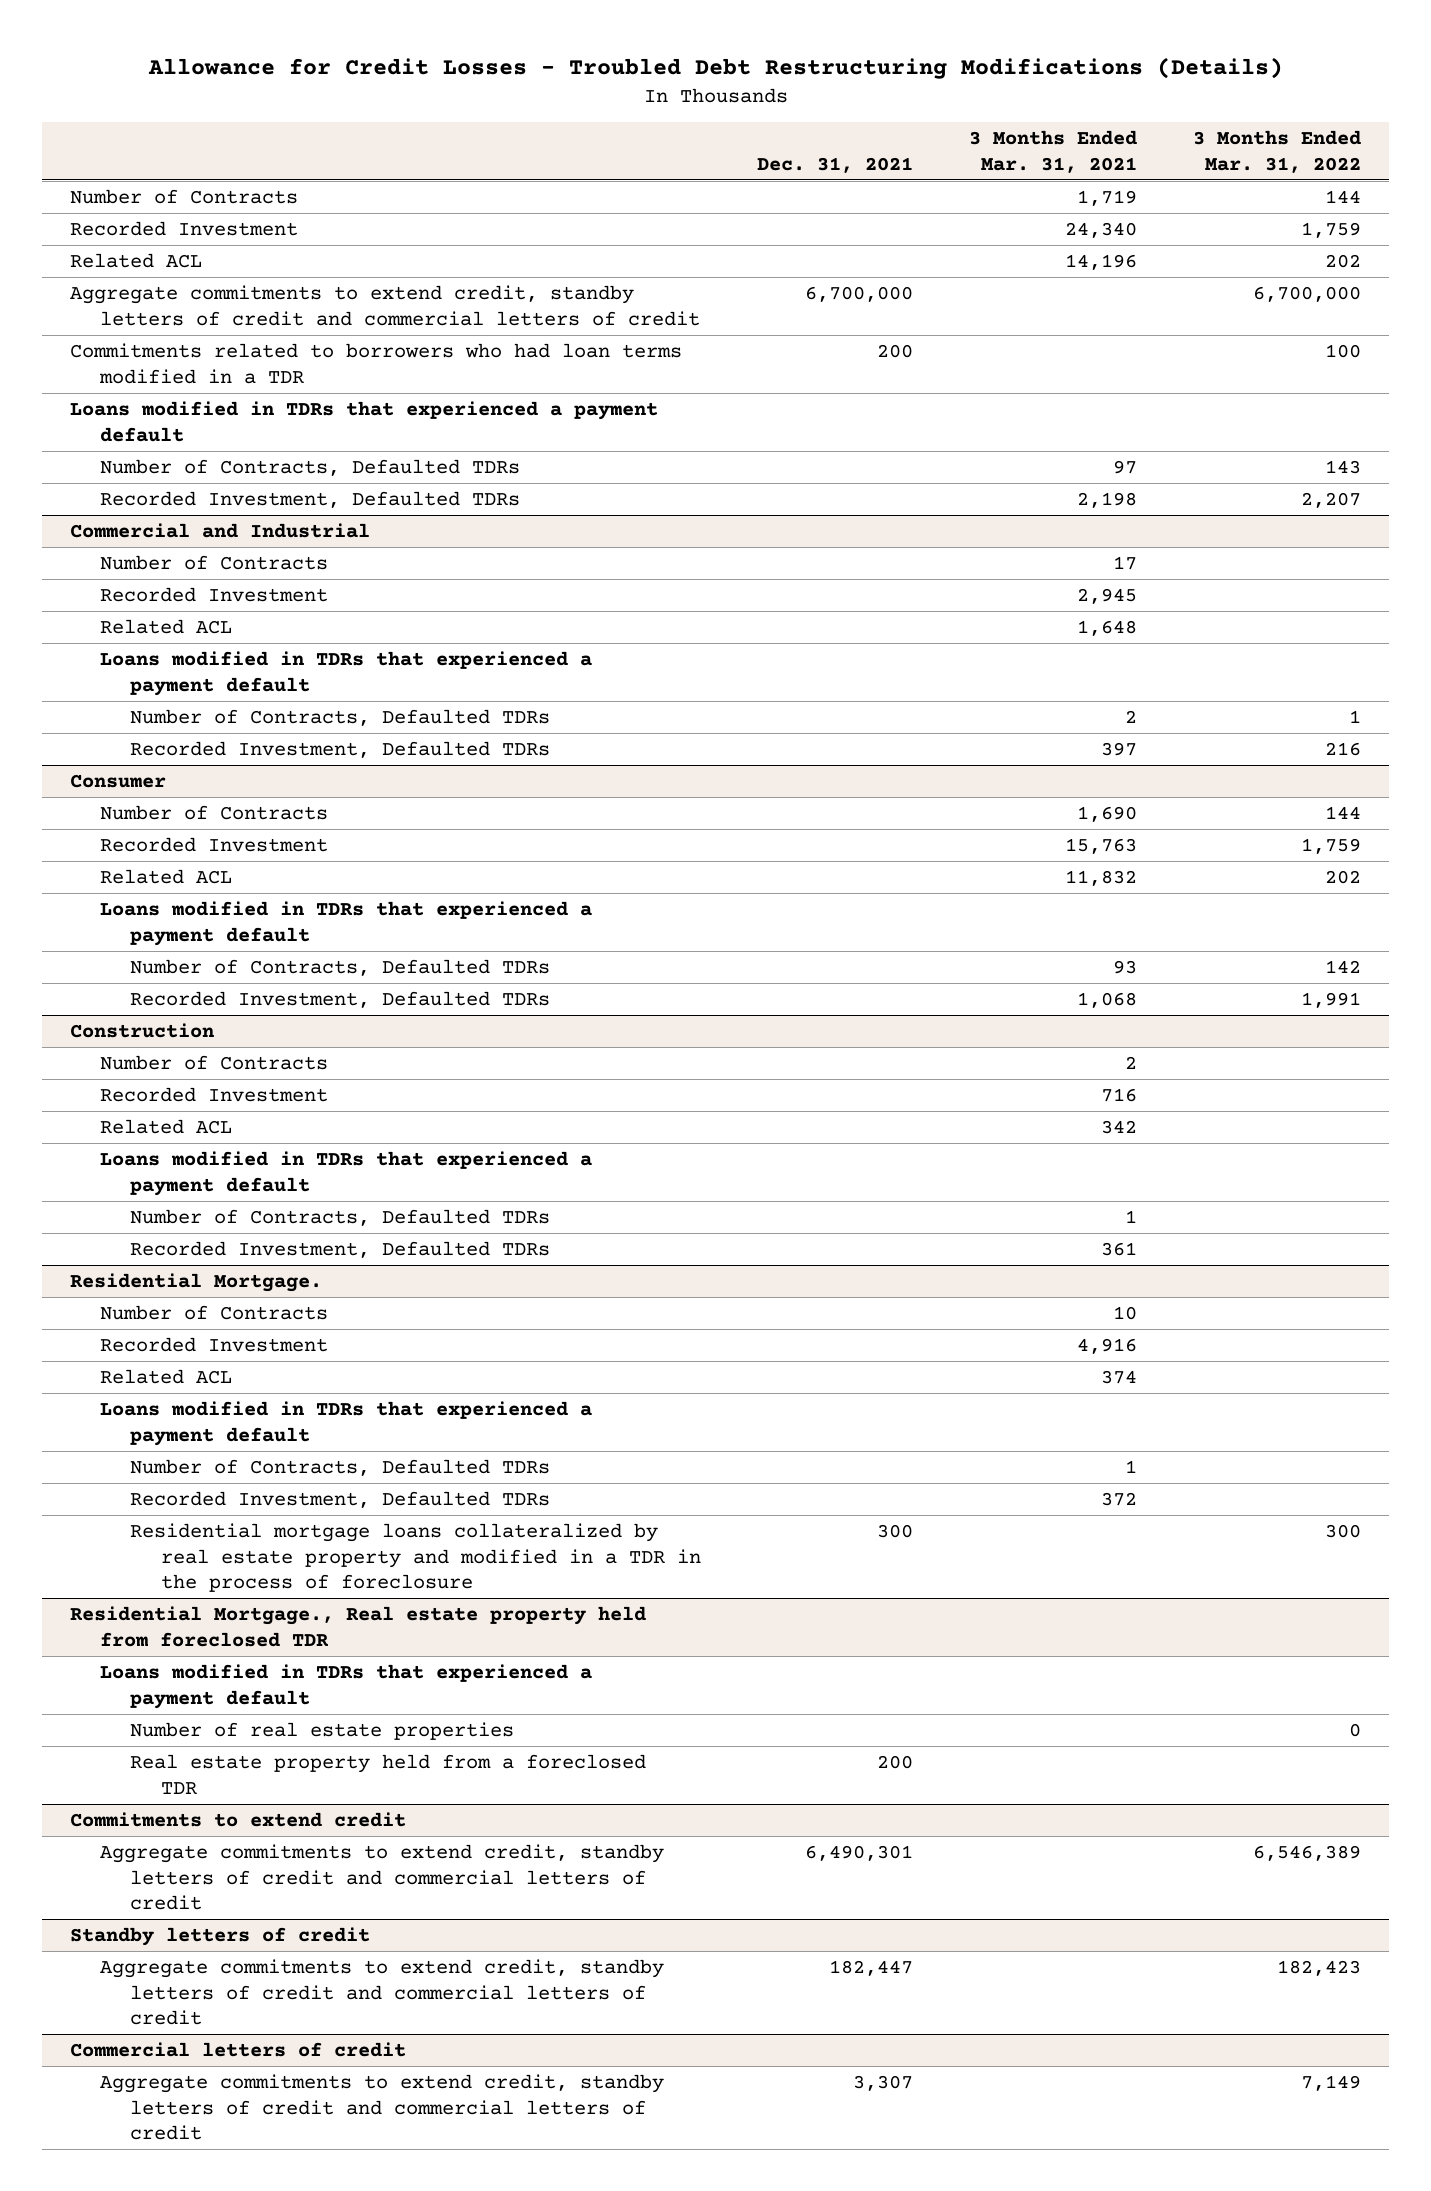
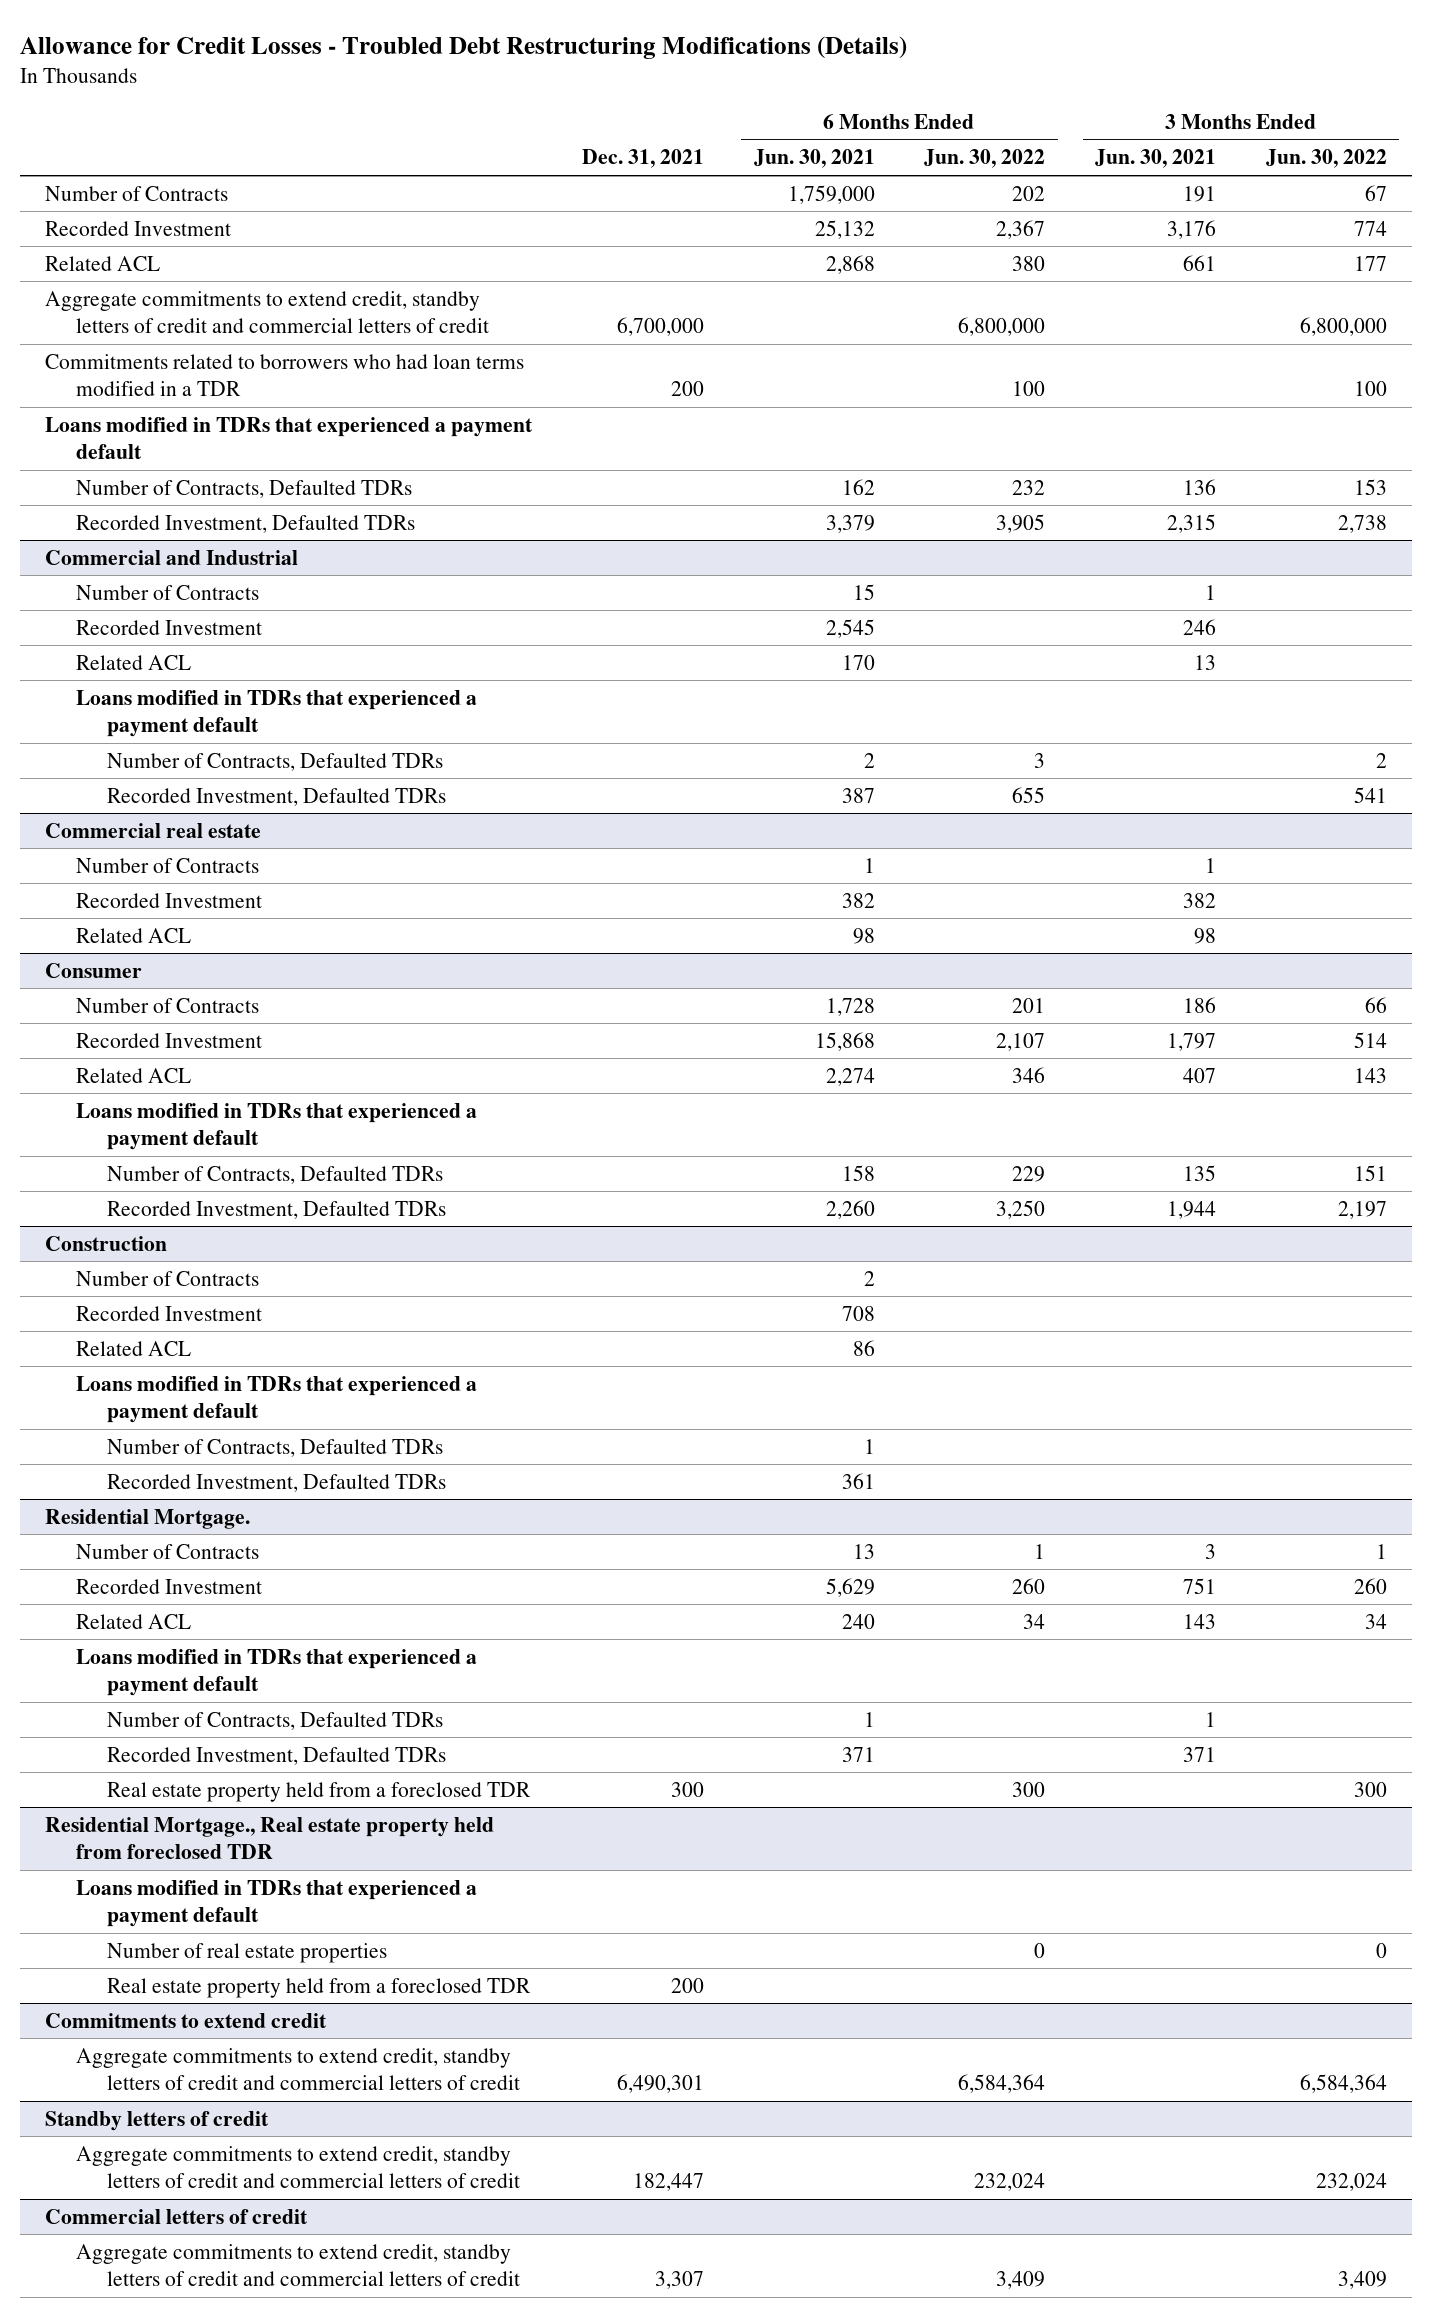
- | Dec. 31, 2021 | 3 Months Ended Mar. 31, 2021 | 3 Months Ended Mar. 31, 2022
+ | Dec. 31, 2021 | 6 Months Ended Jun. 30, 2021 | 6 Months Ended Jun. 30, 2022 | 3 Months Ended Jun. 30, 2021 | 3 Months Ended Jun. 30, 2022
+ Commercial real estate
+ Number of Contracts | | 1 | | 1 |
+ Recorded Investment | | 382 | | 382 |
+ Related ACL | | 98 | | 98 |
@ Residential Mortgage.
- Residential mortgage loans collateralized by real estate property and modified in a TDR in the process of foreclosure | 300 | | 300
+ Real estate property held from a foreclosed TDR | 300 | | 300 | | 300

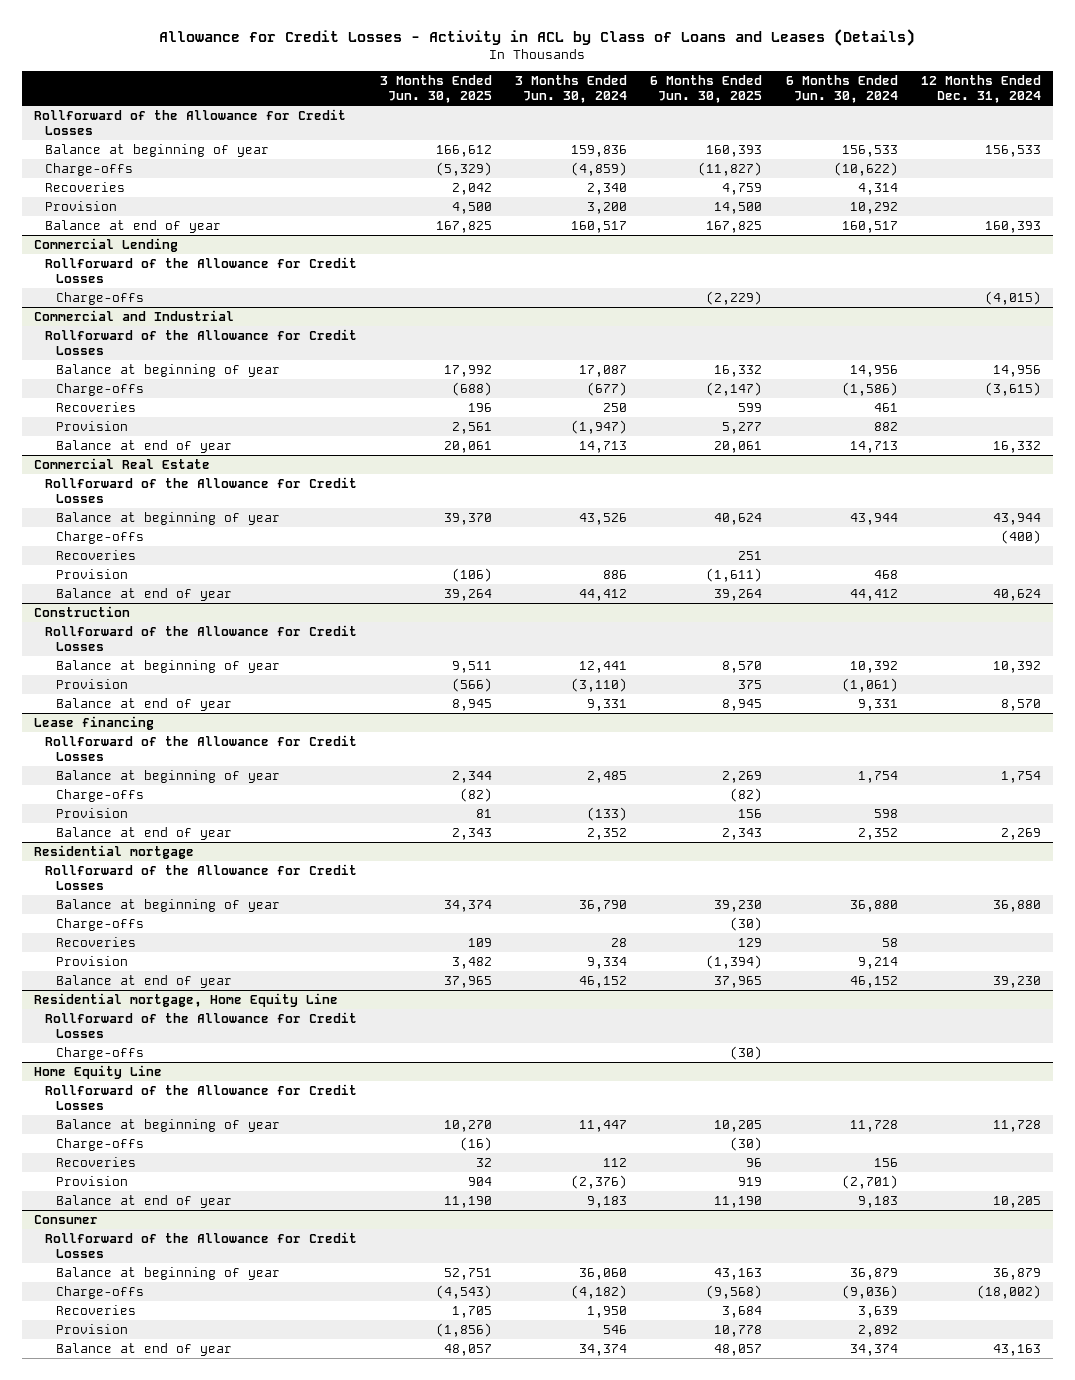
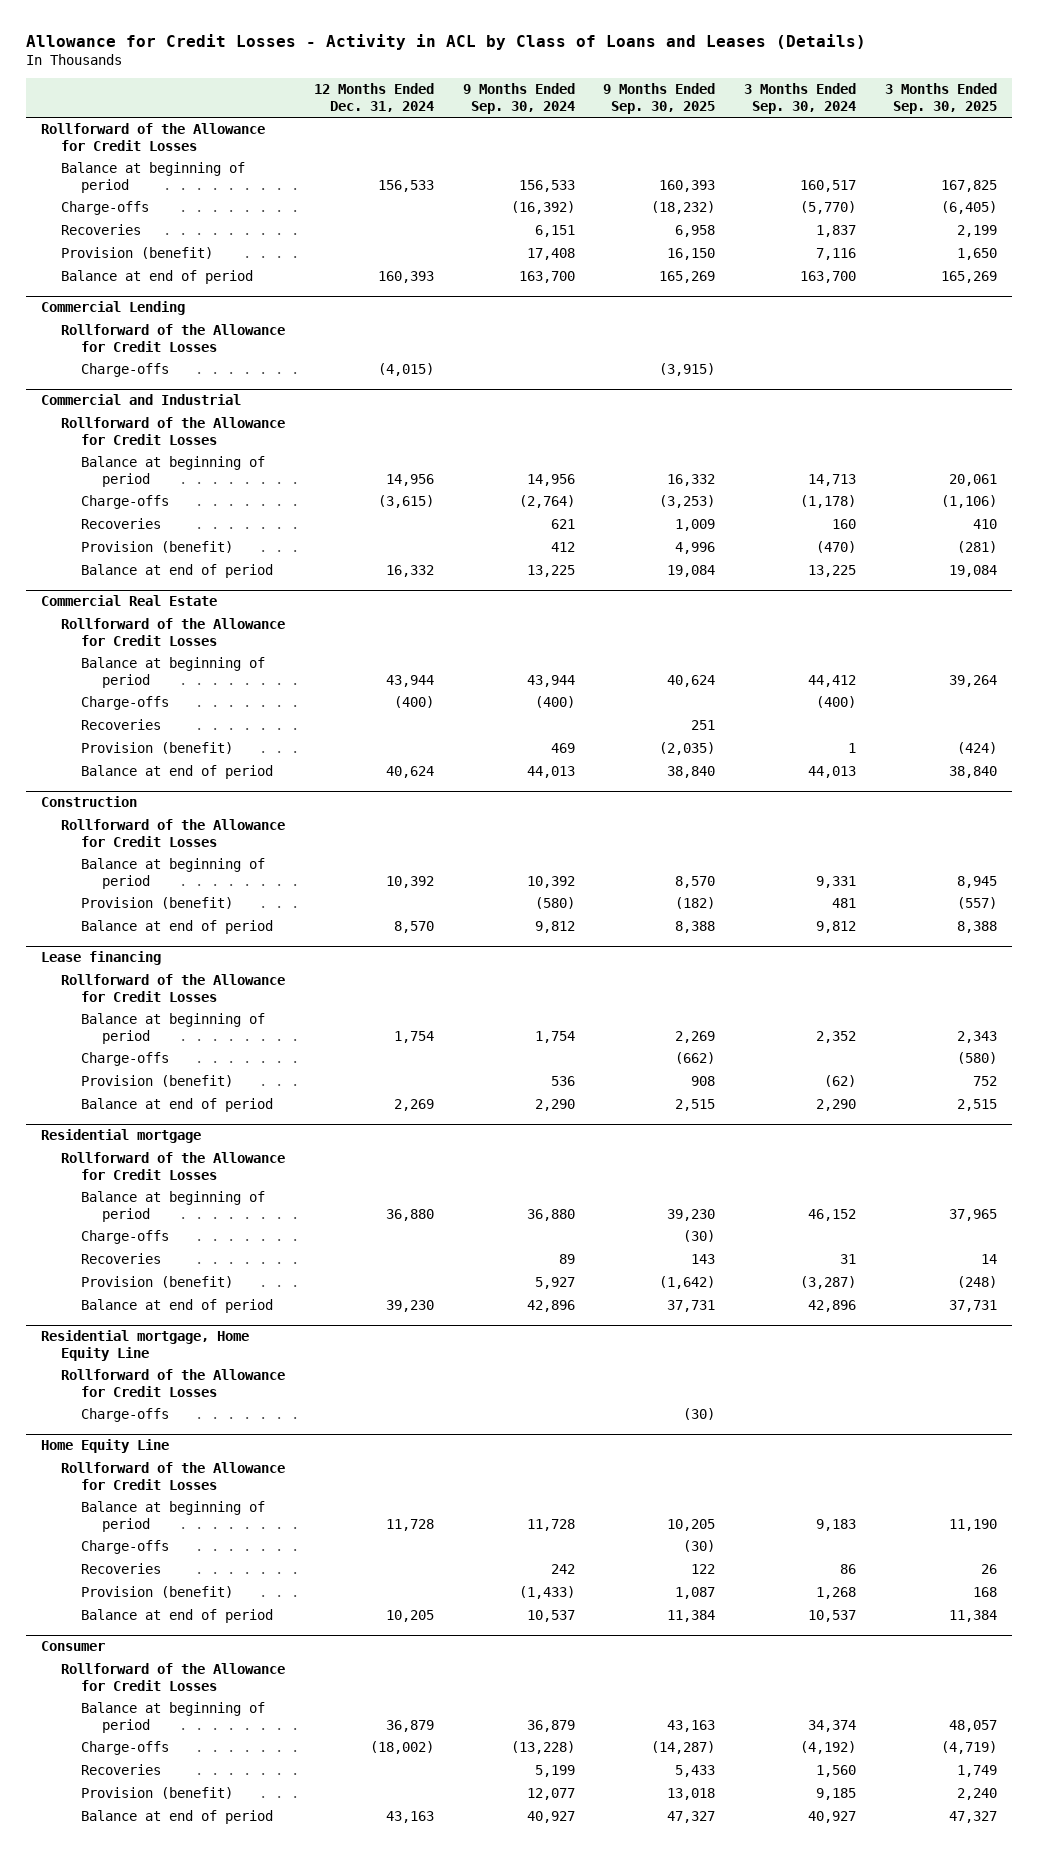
- | 3 Months Ended Jun. 30, 2025 | 3 Months Ended Jun. 30, 2024 | 6 Months Ended Jun. 30, 2025 | 6 Months Ended Jun. 30, 2024 | 12 Months Ended Dec. 31, 2024
+ | 12 Months Ended Dec. 31, 2024 | 9 Months Ended Sep. 30, 2024 | 9 Months Ended Sep. 30, 2025 | 3 Months Ended Sep. 30, 2024 | 3 Months Ended Sep. 30, 2025
- Balance at beginning of year | 166,612 | 159,836 | 160,393 | 156,533 | 156,533
+ Balance at beginning of period | 156,533 | 156,533 | 160,393 | 160,517 | 167,825
- Provision | 4,500 | 3,200 | 14,500 | 10,292 |
- Balance at end of year | 167,825 | 160,517 | 167,825 | 160,517 | 160,393
+ Provision (benefit) | | 17,408 | 16,150 | 7,116 | 1,650
+ Balance at end of period | 160,393 | 163,700 | 165,269 | 163,700 | 165,269
@ Commercial and Industrial
- Balance at beginning of year | 17,992 | 17,087 | 16,332 | 14,956 | 14,956
+ Balance at beginning of period | 14,956 | 14,956 | 16,332 | 14,713 | 20,061
- Provision | 2,561 | (1,947) | 5,277 | 882 |
- Balance at end of year | 20,061 | 14,713 | 20,061 | 14,713 | 16,332
+ Provision (benefit) | | 412 | 4,996 | (470) | (281)
+ Balance at end of period | 16,332 | 13,225 | 19,084 | 13,225 | 19,084
@ Commercial Real Estate
- Balance at beginning of year | 39,370 | 43,526 | 40,624 | 43,944 | 43,944
+ Balance at beginning of period | 43,944 | 43,944 | 40,624 | 44,412 | 39,264
- Provision | (106) | 886 | (1,611) | 468 |
- Balance at end of year | 39,264 | 44,412 | 39,264 | 44,412 | 40,624
+ Provision (benefit) | | 469 | (2,035) | 1 | (424)
+ Balance at end of period | 40,624 | 44,013 | 38,840 | 44,013 | 38,840
@ Construction
- Balance at beginning of year | 9,511 | 12,441 | 8,570 | 10,392 | 10,392
- Provision | (566) | (3,110) | 375 | (1,061) |
- Balance at end of year | 8,945 | 9,331 | 8,945 | 9,331 | 8,570
+ Balance at beginning of period | 10,392 | 10,392 | 8,570 | 9,331 | 8,945
+ Provision (benefit) | | (580) | (182) | 481 | (557)
+ Balance at end of period | 8,570 | 9,812 | 8,388 | 9,812 | 8,388
@ Lease financing
- Balance at beginning of year | 2,344 | 2,485 | 2,269 | 1,754 | 1,754
+ Balance at beginning of period | 1,754 | 1,754 | 2,269 | 2,352 | 2,343
- Provision | 81 | (133) | 156 | 598 |
- Balance at end of year | 2,343 | 2,352 | 2,343 | 2,352 | 2,269
+ Provision (benefit) | | 536 | 908 | (62) | 752
+ Balance at end of period | 2,269 | 2,290 | 2,515 | 2,290 | 2,515
@ Residential mortgage
- Balance at beginning of year | 34,374 | 36,790 | 39,230 | 36,880 | 36,880
+ Balance at beginning of period | 36,880 | 36,880 | 39,230 | 46,152 | 37,965
- Provision | 3,482 | 9,334 | (1,394) | 9,214 |
- Balance at end of year | 37,965 | 46,152 | 37,965 | 46,152 | 39,230
+ Provision (benefit) | | 5,927 | (1,642) | (3,287) | (248)
+ Balance at end of period | 39,230 | 42,896 | 37,731 | 42,896 | 37,731
@ Home Equity Line
- Balance at beginning of year | 10,270 | 11,447 | 10,205 | 11,728 | 11,728
+ Balance at beginning of period | 11,728 | 11,728 | 10,205 | 9,183 | 11,190
- Provision | 904 | (2,376) | 919 | (2,701) |
- Balance at end of year | 11,190 | 9,183 | 11,190 | 9,183 | 10,205
+ Provision (benefit) | | (1,433) | 1,087 | 1,268 | 168
+ Balance at end of period | 10,205 | 10,537 | 11,384 | 10,537 | 11,384
@ Consumer
- Balance at beginning of year | 52,751 | 36,060 | 43,163 | 36,879 | 36,879
+ Balance at beginning of period | 36,879 | 36,879 | 43,163 | 34,374 | 48,057
- Provision | (1,856) | 546 | 10,778 | 2,892 |
- Balance at end of year | 48,057 | 34,374 | 48,057 | 34,374 | 43,163
+ Provision (benefit) | | 12,077 | 13,018 | 9,185 | 2,240
+ Balance at end of period | 43,163 | 40,927 | 47,327 | 40,927 | 47,327

